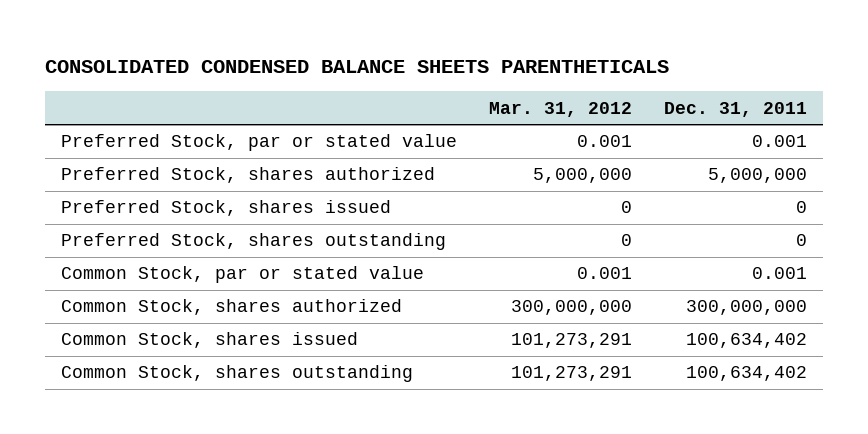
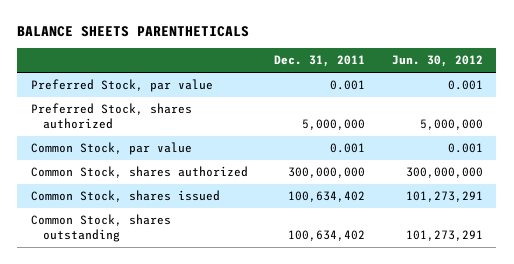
- CONSOLIDATED CONDENSED BALANCE SHEETS PARENTHETICALS
+ BALANCE SHEETS PARENTHETICALS
- | Mar. 31, 2012 | Dec. 31, 2011
+ | Dec. 31, 2011 | Jun. 30, 2012
- Preferred Stock, par or stated value | 0.001 | 0.001
+ Preferred Stock, par value | 0.001 | 0.001
- Preferred Stock, shares issued | 0 | 0
- Preferred Stock, shares outstanding | 0 | 0
- Common Stock, par or stated value | 0.001 | 0.001
+ Common Stock, par value | 0.001 | 0.001

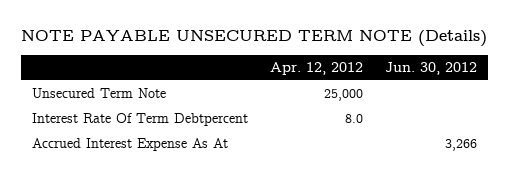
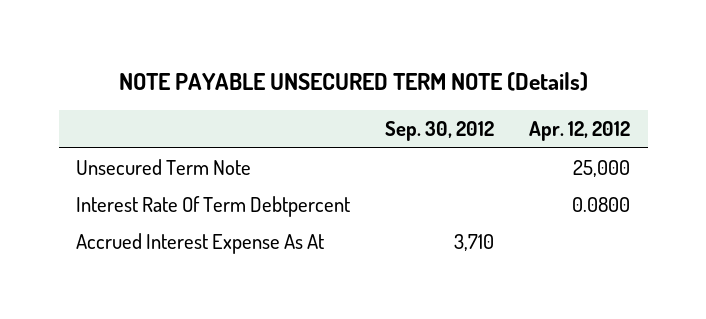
- | Apr. 12, 2012 | Jun. 30, 2012
+ | Sep. 30, 2012 | Apr. 12, 2012
- Interest Rate Of Term Debtpercent | 8.0 |
+ Interest Rate Of Term Debtpercent | | 0.0800

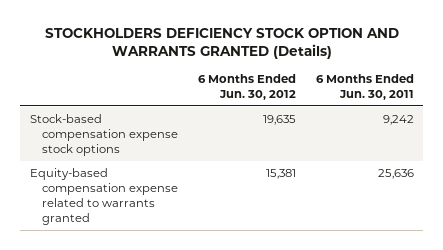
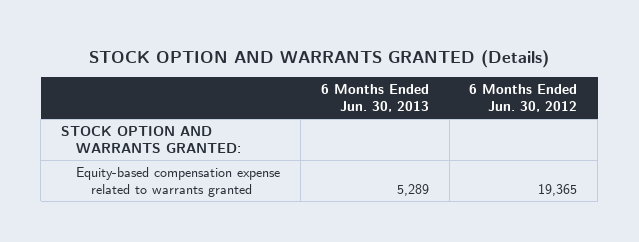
- STOCKHOLDERS DEFICIENCY STOCK OPTION AND WARRANTS GRANTED (Details)
+ STOCK OPTION AND WARRANTS GRANTED (Details)
- | 6 Months Ended Jun. 30, 2012 | 6 Months Ended Jun. 30, 2011
+ | 6 Months Ended Jun. 30, 2013 | 6 Months Ended Jun. 30, 2012
- Stock-based compensation expense stock options | 19,635 | 9,242
- Equity-based compensation expense related to warrants granted | 15,381 | 25,636
+ STOCK OPTION AND WARRANTS GRANTED:
+ Equity-based compensation expense related to warrants granted | 5,289 | 19,365

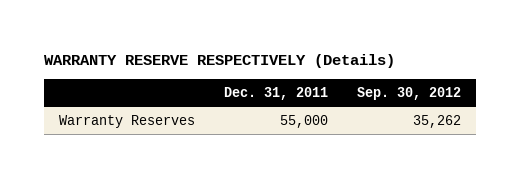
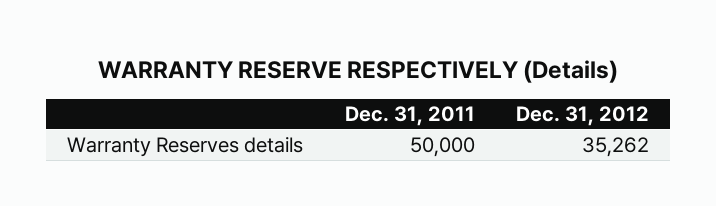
- | Dec. 31, 2011 | Sep. 30, 2012
+ | Dec. 31, 2011 | Dec. 31, 2012
- Warranty Reserves | 55,000 | 35,262
+ Warranty Reserves details | 50,000 | 35,262

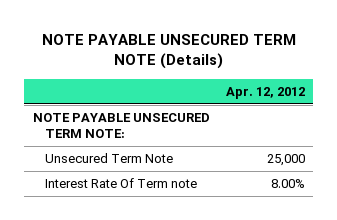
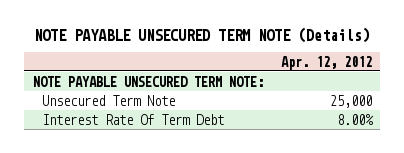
- Interest Rate Of Term note | 8.00%
+ Interest Rate Of Term Debt | 8.00%

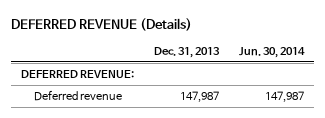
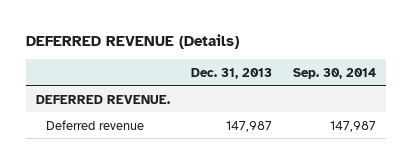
- | Dec. 31, 2013 | Jun. 30, 2014
+ | Dec. 31, 2013 | Sep. 30, 2014
- DEFERRED REVENUE:
+ DEFERRED REVENUE.

